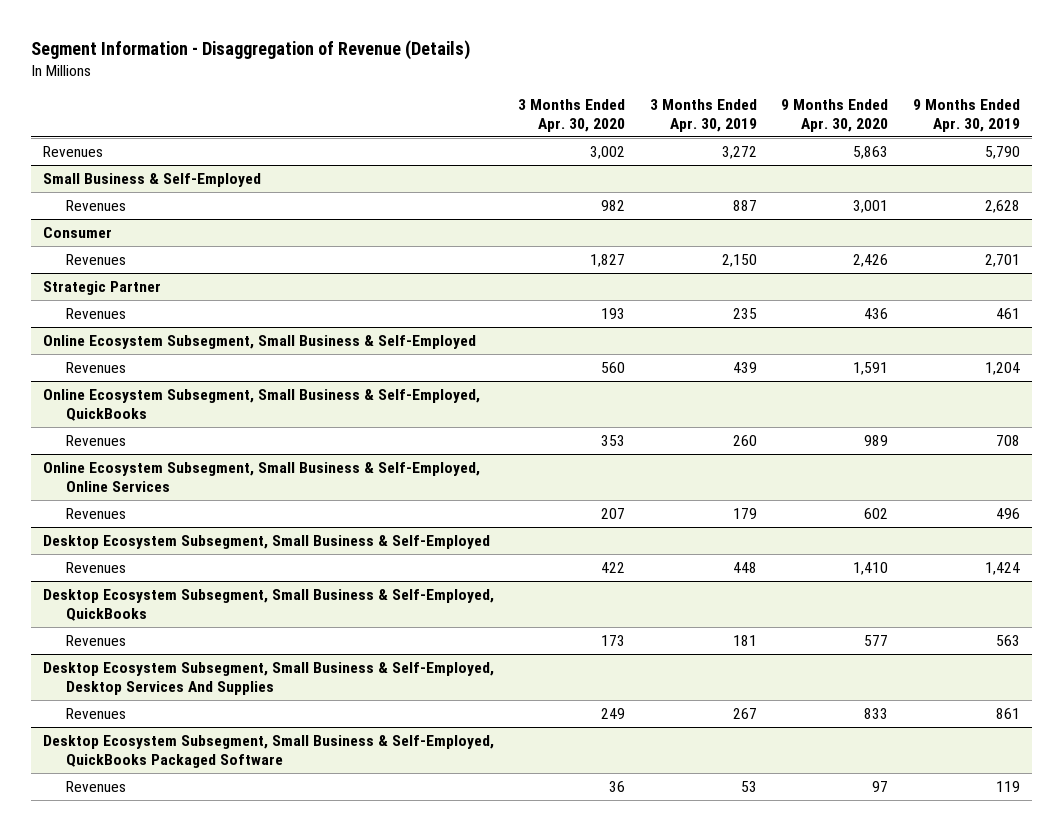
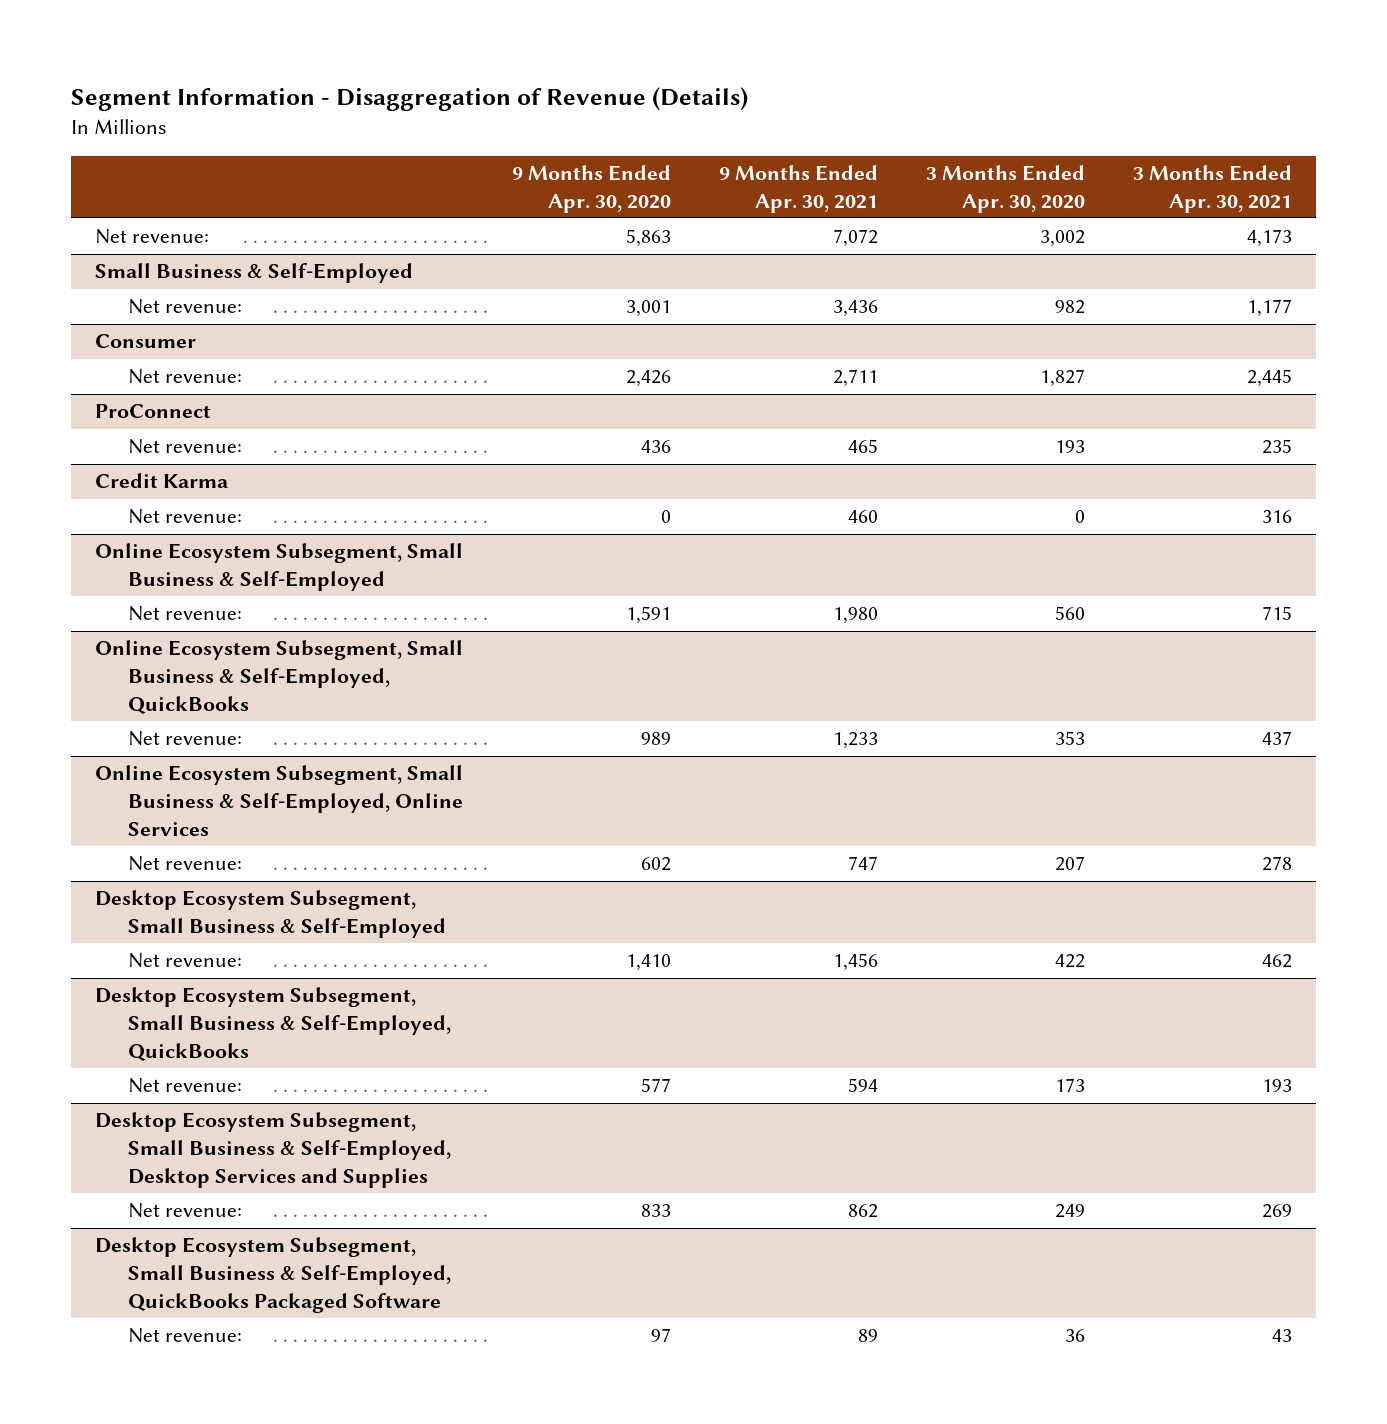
- | 3 Months Ended Apr. 30, 2020 | 3 Months Ended Apr. 30, 2019 | 9 Months Ended Apr. 30, 2020 | 9 Months Ended Apr. 30, 2019
+ | 9 Months Ended Apr. 30, 2020 | 9 Months Ended Apr. 30, 2021 | 3 Months Ended Apr. 30, 2020 | 3 Months Ended Apr. 30, 2021
- Revenues | 3,002 | 3,272 | 5,863 | 5,790
+ Net revenue: | 5,863 | 7,072 | 3,002 | 4,173
@ Small Business & Self-Employed
- Revenues | 982 | 887 | 3,001 | 2,628
+ Net revenue: | 3,001 | 3,436 | 982 | 1,177
@ Consumer
- Revenues | 1,827 | 2,150 | 2,426 | 2,701
- Strategic Partner
- Revenues | 193 | 235 | 436 | 461
@ Consumer
+ Net revenue: | 2,426 | 2,711 | 1,827 | 2,445
+ ProConnect
+ Net revenue: | 436 | 465 | 193 | 235
+ Credit Karma
+ Net revenue: | 0 | 460 | 0 | 316
@ Online Ecosystem Subsegment, Small Business & Self-Employed
- Revenues | 560 | 439 | 1,591 | 1,204
+ Net revenue: | 1,591 | 1,980 | 560 | 715
@ Online Ecosystem Subsegment, Small Business & Self-Employed, QuickBooks
- Revenues | 353 | 260 | 989 | 708
+ Net revenue: | 989 | 1,233 | 353 | 437
@ Online Ecosystem Subsegment, Small Business & Self-Employed, Online Services
- Revenues | 207 | 179 | 602 | 496
+ Net revenue: | 602 | 747 | 207 | 278
@ Desktop Ecosystem Subsegment, Small Business & Self-Employed
- Revenues | 422 | 448 | 1,410 | 1,424
+ Net revenue: | 1,410 | 1,456 | 422 | 462
@ Desktop Ecosystem Subsegment, Small Business & Self-Employed, QuickBooks
- Revenues | 173 | 181 | 577 | 563
- Desktop Ecosystem Subsegment, Small Business & Self-Employed, Desktop Services And Supplies
- Revenues | 249 | 267 | 833 | 861
@ Desktop Ecosystem Subsegment, Small Business & Self-Employed, QuickBooks
+ Net revenue: | 577 | 594 | 173 | 193
+ Desktop Ecosystem Subsegment, Small Business & Self-Employed, Desktop Services and Supplies
+ Net revenue: | 833 | 862 | 249 | 269
@ Desktop Ecosystem Subsegment, Small Business & Self-Employed, QuickBooks Packaged Software
- Revenues | 36 | 53 | 97 | 119
+ Net revenue: | 97 | 89 | 36 | 43

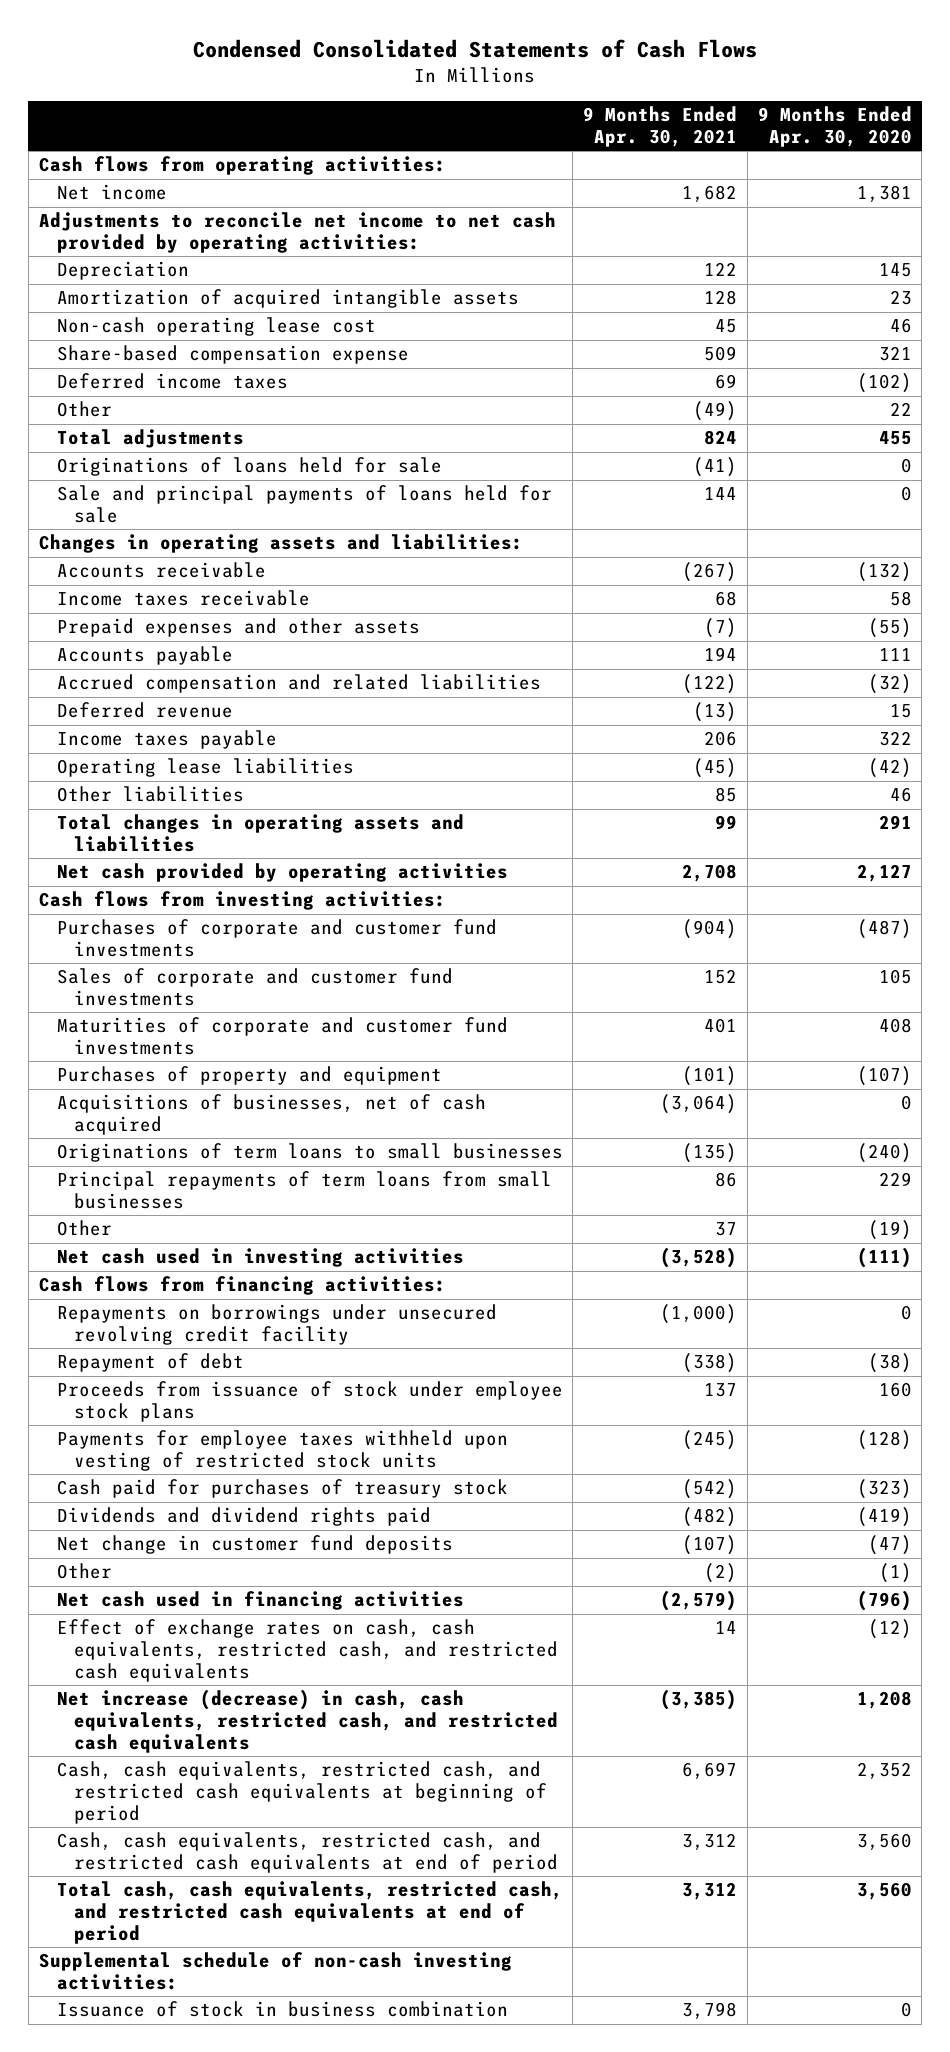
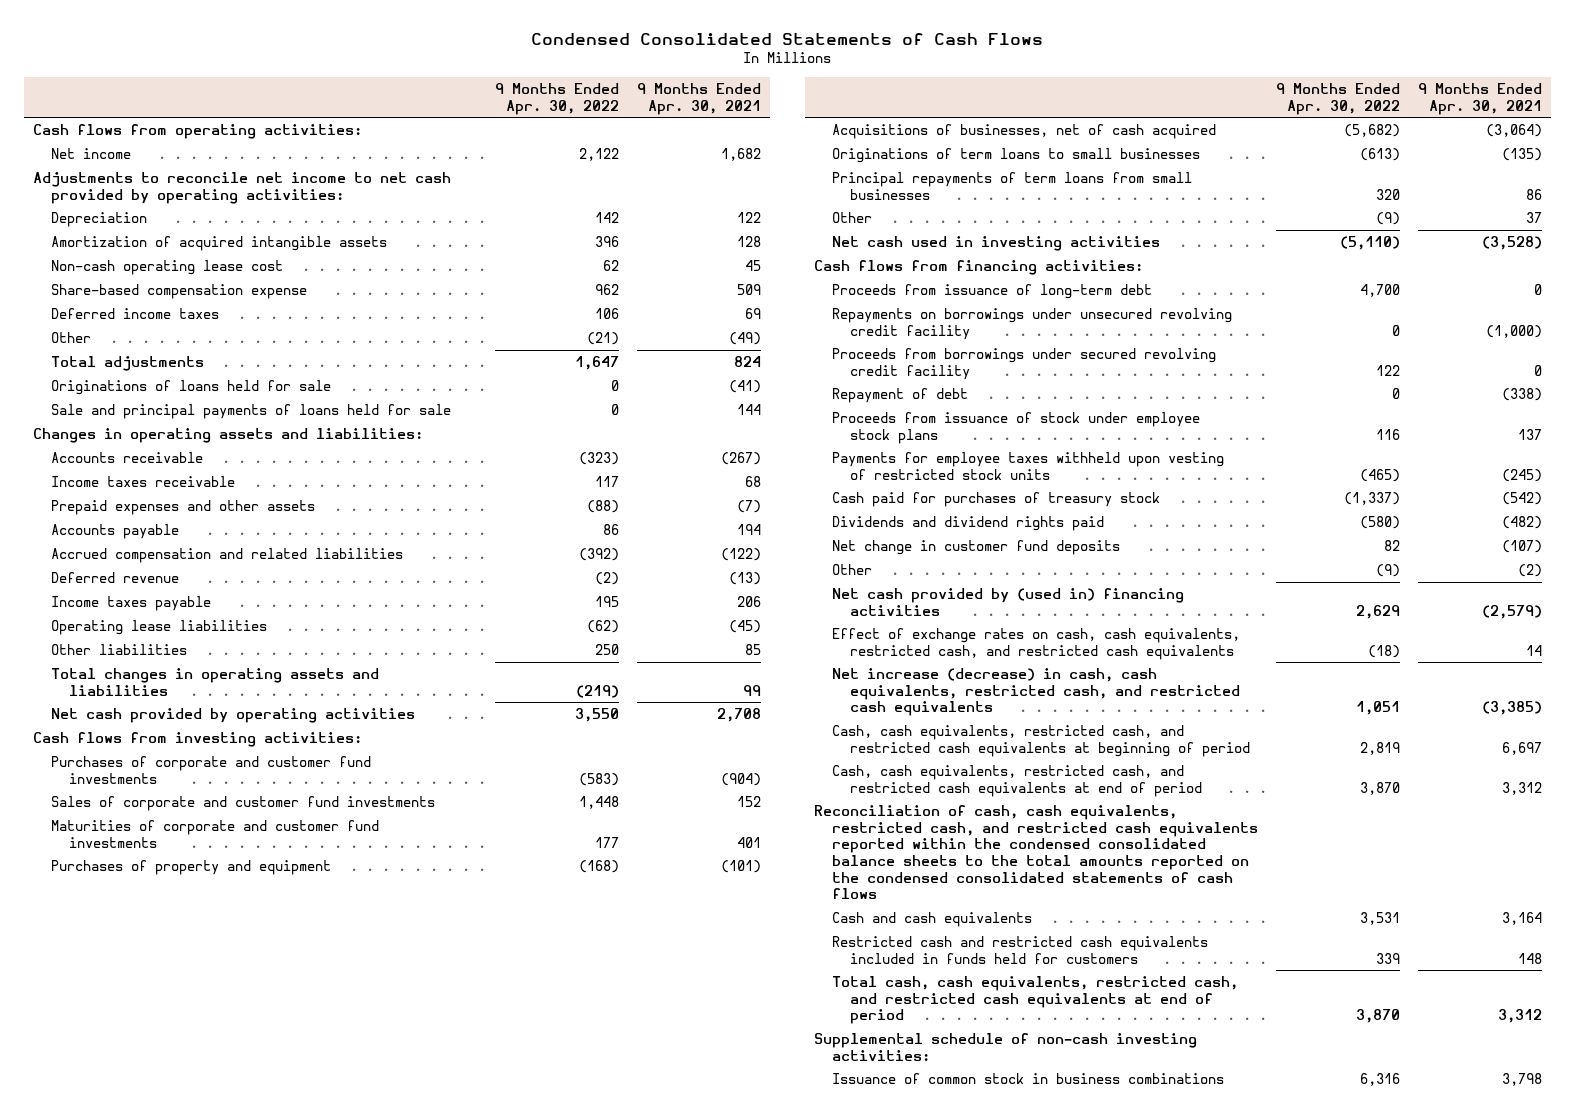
- | 9 Months Ended Apr. 30, 2021 | 9 Months Ended Apr. 30, 2020
+ | 9 Months Ended Apr. 30, 2022 | 9 Months Ended Apr. 30, 2021
+ Proceeds from issuance of long-term debt | 4,700 | 0
+ Proceeds from borrowings under secured revolving credit facility | 122 | 0
- Net cash used in financing activities | (2,579) | (796)
+ Net cash provided by (used in) financing activities | 2,629 | (2,579)
+ Reconciliation of cash, cash equivalents, restricted cash, and restricted cash equivalents reported within the condensed consolidated balance sheets to the total amounts reported on the condensed consolidated statements of cash flows
+ Cash and cash equivalents | 3,531 | 3,164
+ Restricted cash and restricted cash equivalents included in funds held for customers | 339 | 148
- Issuance of stock in business combination | 3,798 | 0
+ Issuance of common stock in business combinations | 6,316 | 3,798

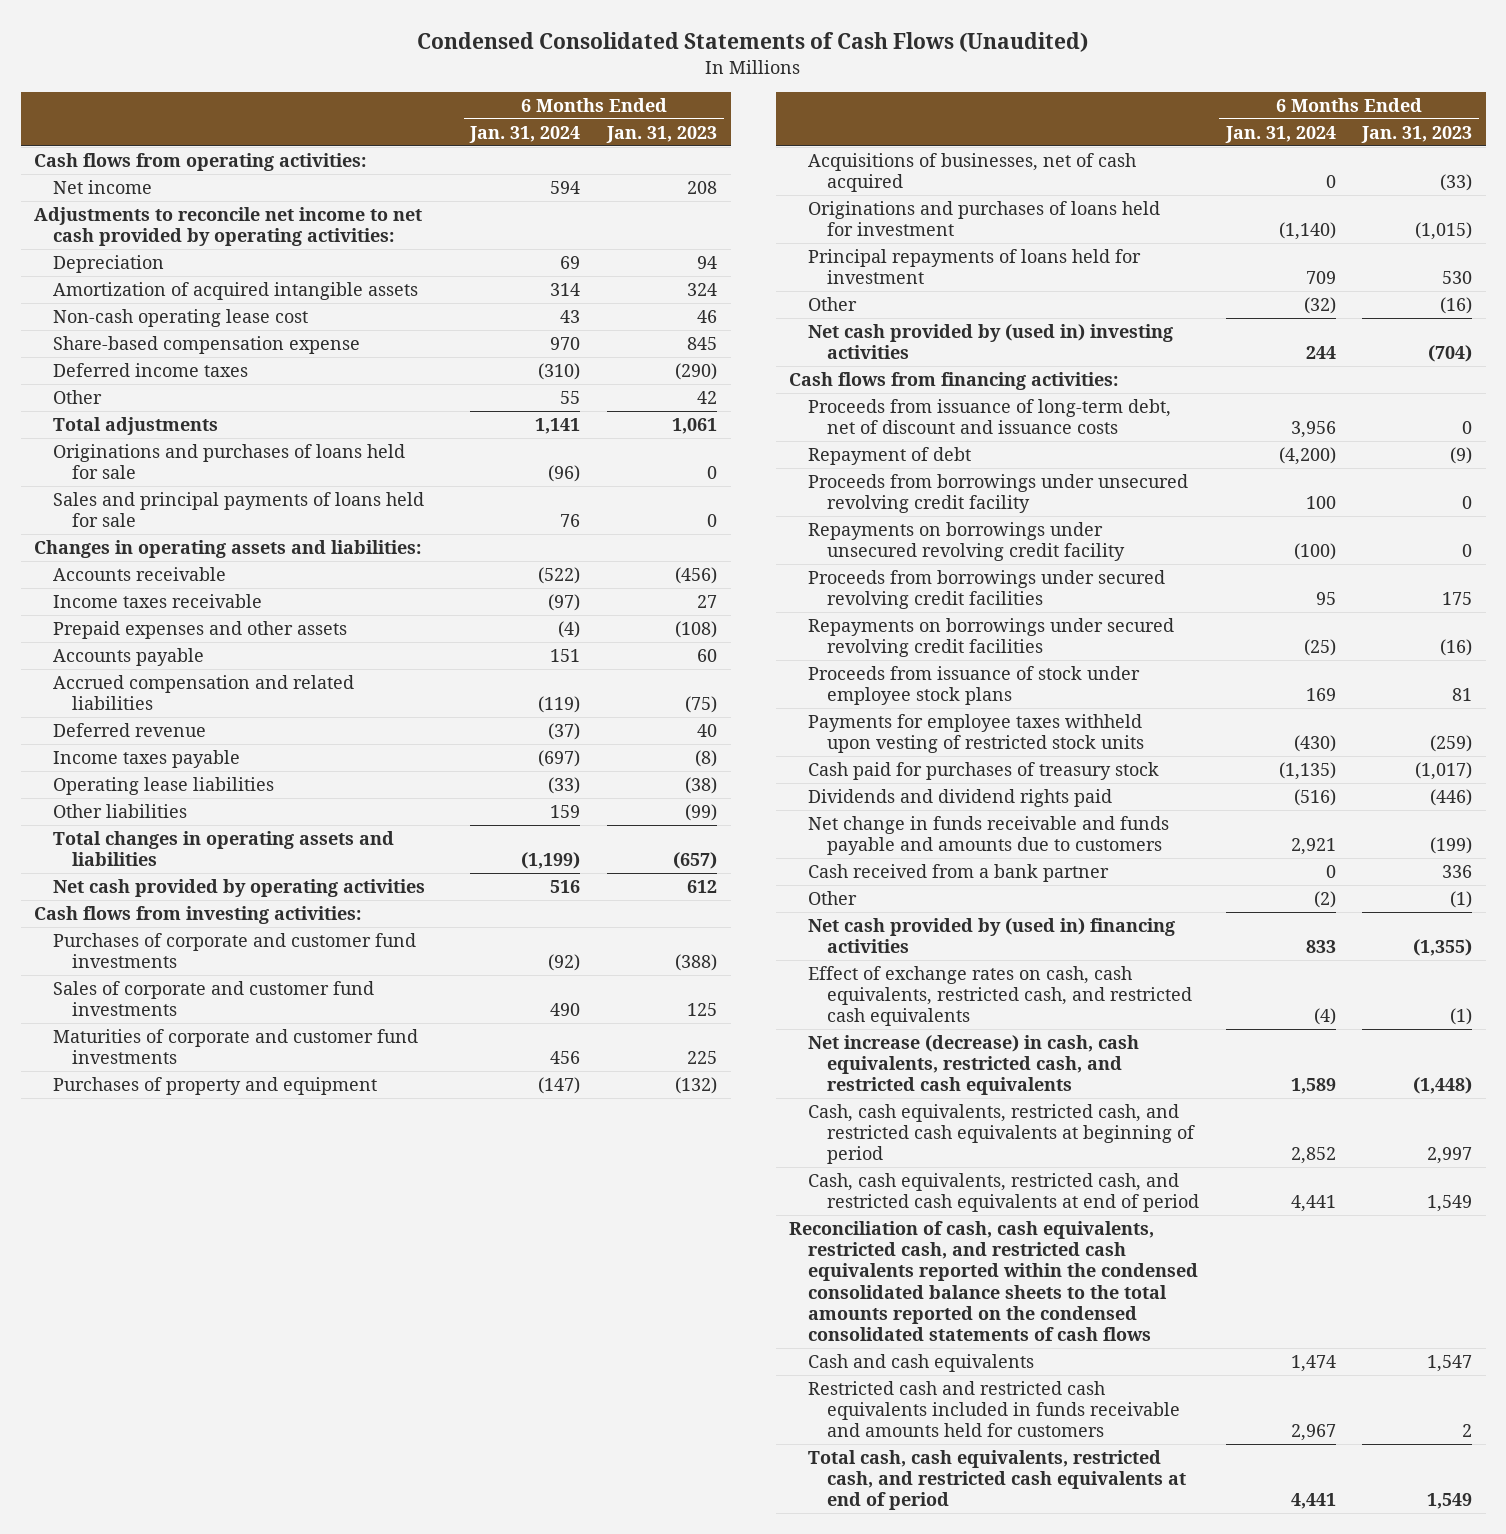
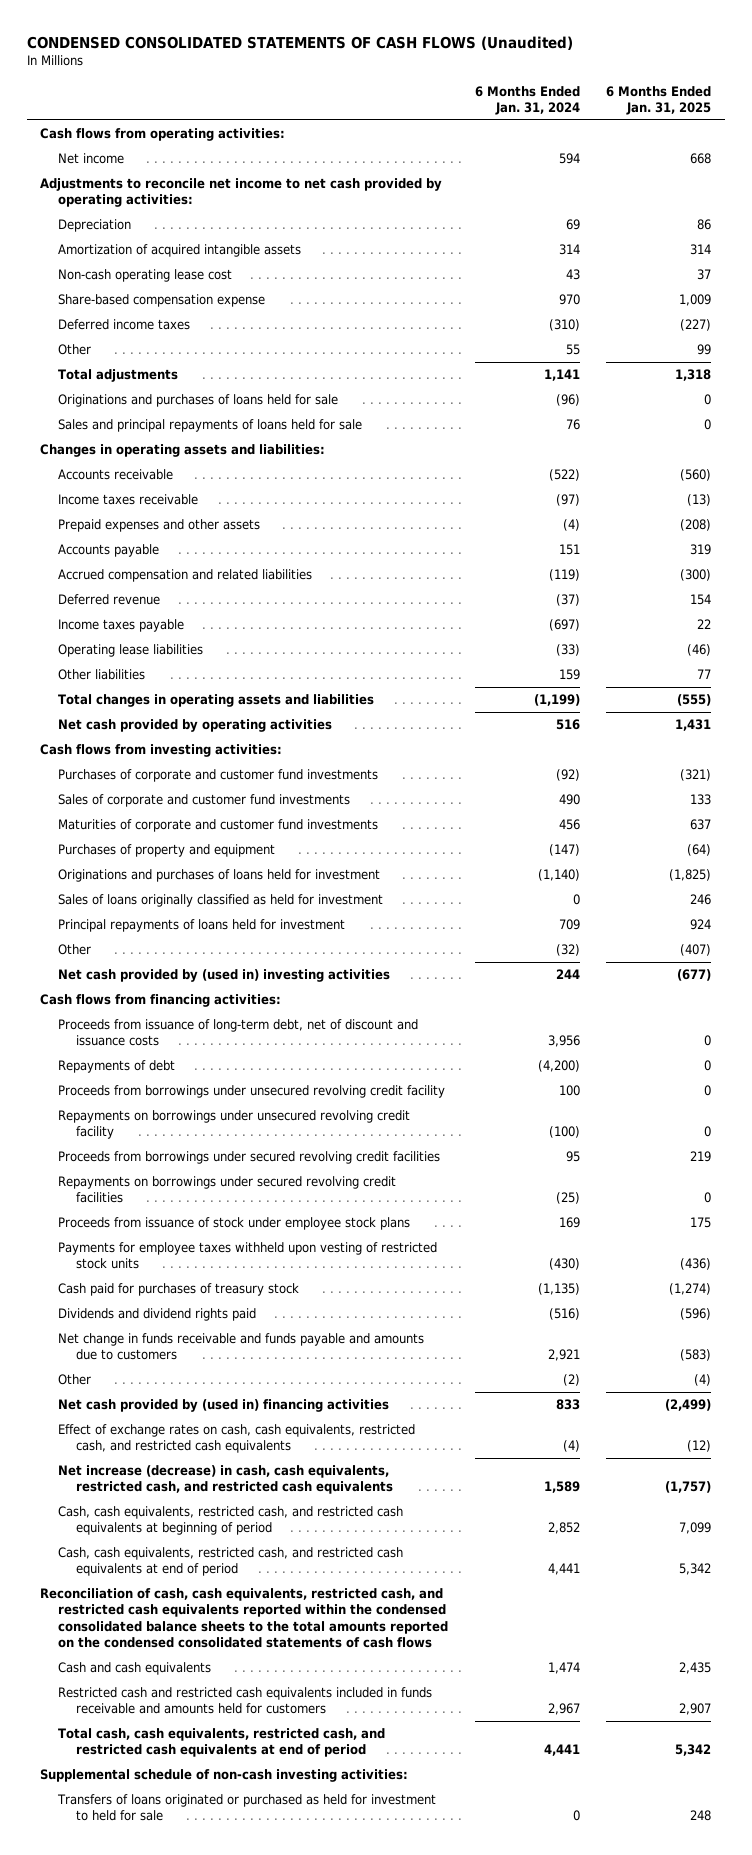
- Condensed Consolidated Statements of Cash Flows (Unaudited)
+ CONDENSED CONSOLIDATED STATEMENTS OF CASH FLOWS (Unaudited)
- | 6 Months Ended Jan. 31, 2024 | 6 Months Ended Jan. 31, 2023
+ | 6 Months Ended Jan. 31, 2024 | 6 Months Ended Jan. 31, 2025
- Sales and principal payments of loans held for sale | 76 | 0
+ Sales and principal repayments of loans held for sale | 76 | 0
- Acquisitions of businesses, net of cash acquired | 0 | (33)
+ Sales of loans originally classified as held for investment | 0 | 246
- Repayment of debt | (4,200) | (9)
+ Repayments of debt | (4,200) | 0
- Cash received from a bank partner | 0 | 336
+ Supplemental schedule of non-cash investing activities:
+ Transfers of loans originated or purchased as held for investment to held for sale | 0 | 248

